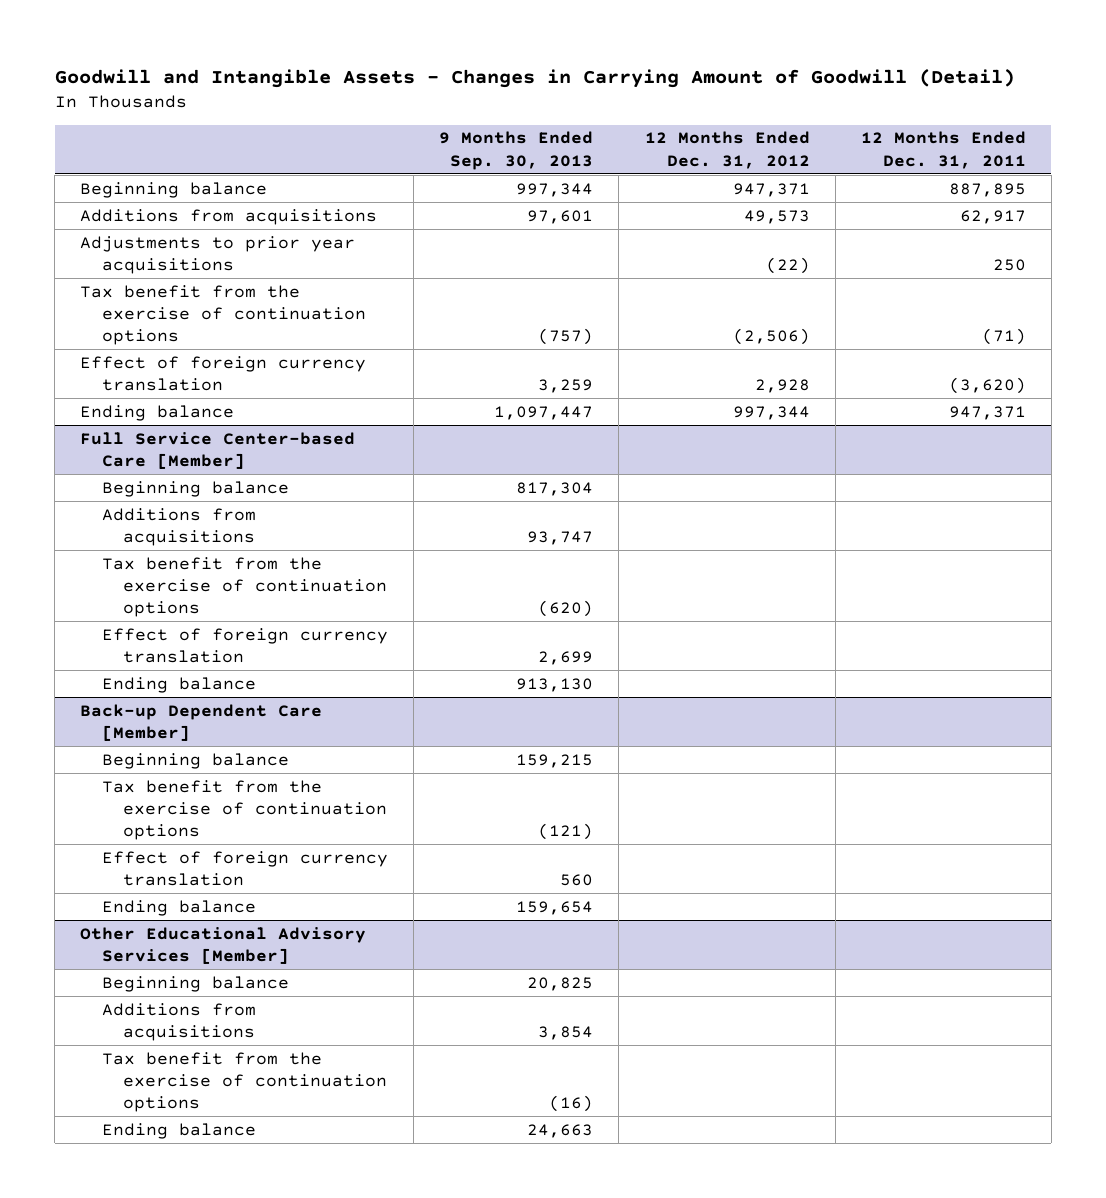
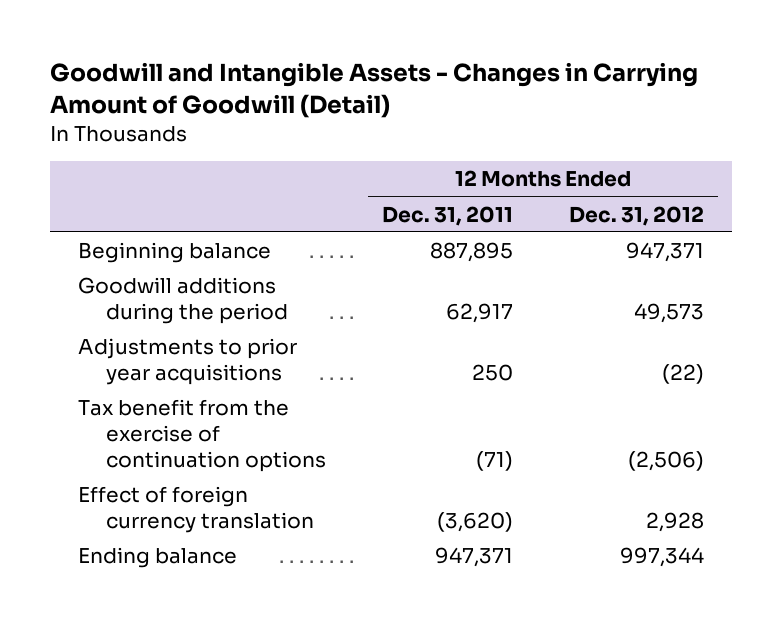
- | 9 Months Ended Sep. 30, 2013 | 12 Months Ended Dec. 31, 2012 | 12 Months Ended Dec. 31, 2011
+ | 12 Months Ended Dec. 31, 2011 | 12 Months Ended Dec. 31, 2012
- Additions from acquisitions | 97,601 | 49,573 | 62,917
+ Goodwill additions during the period | 62,917 | 49,573
- Full Service Center-based Care [Member]
- Beginning balance | 817,304 | |
- Additions from acquisitions | 93,747 | |
- Tax benefit from the exercise of continuation options | (620) | |
- Effect of foreign currency translation | 2,699 | |
- Ending balance | 913,130 | |
- Back-up Dependent Care [Member]
- Beginning balance | 159,215 | |
- Tax benefit from the exercise of continuation options | (121) | |
- Effect of foreign currency translation | 560 | |
- Ending balance | 159,654 | |
- Other Educational Advisory Services [Member]
- Beginning balance | 20,825 | |
- Additions from acquisitions | 3,854 | |
- Tax benefit from the exercise of continuation options | (16) | |
- Ending balance | 24,663 | |

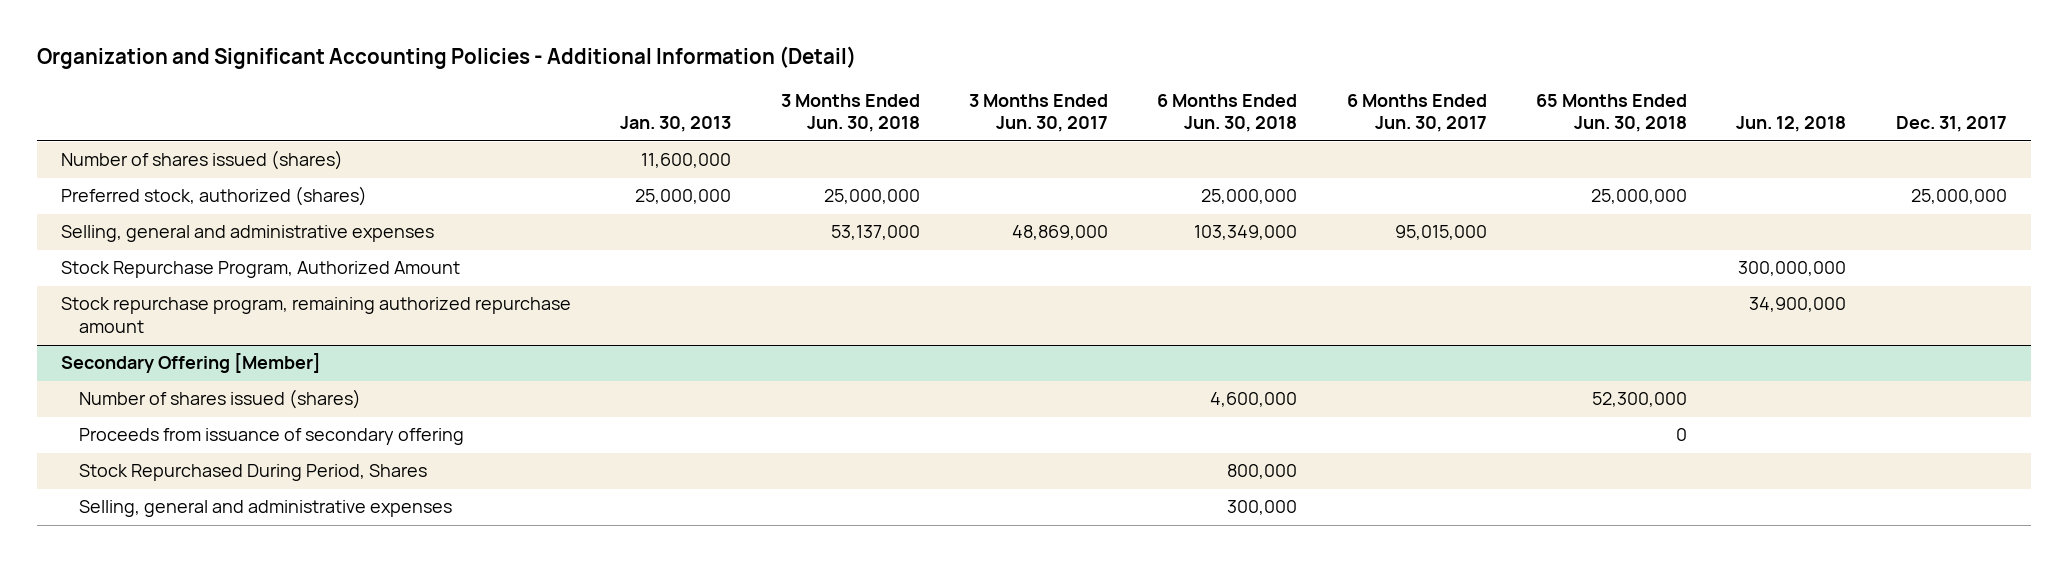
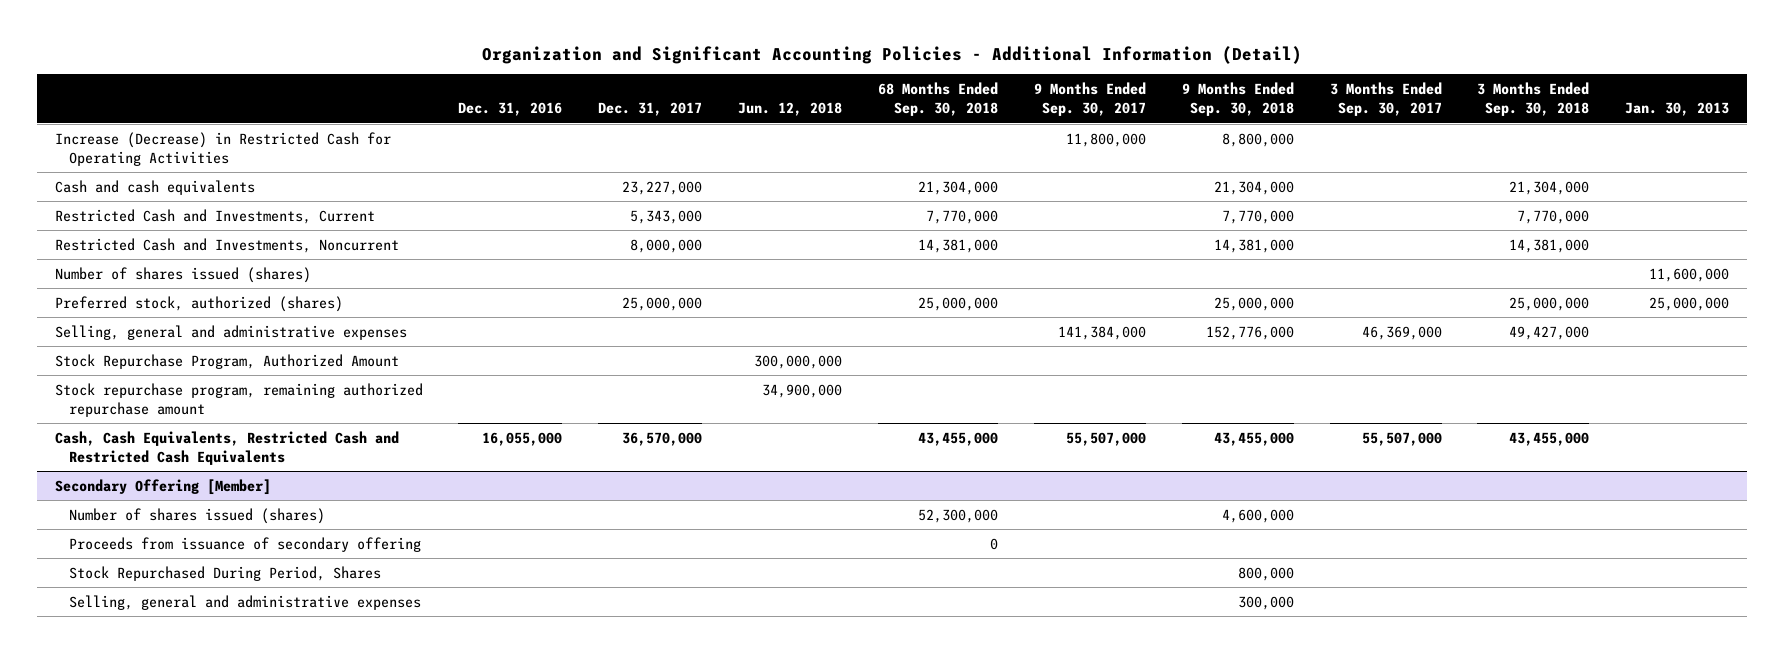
- | Jan. 30, 2013 | 3 Months Ended Jun. 30, 2018 | 3 Months Ended Jun. 30, 2017 | 6 Months Ended Jun. 30, 2018 | 6 Months Ended Jun. 30, 2017 | 65 Months Ended Jun. 30, 2018 | Jun. 12, 2018 | Dec. 31, 2017
+ | Dec. 31, 2016 | Dec. 31, 2017 | Jun. 12, 2018 | 68 Months Ended Sep. 30, 2018 | 9 Months Ended Sep. 30, 2017 | 9 Months Ended Sep. 30, 2018 | 3 Months Ended Sep. 30, 2017 | 3 Months Ended Sep. 30, 2018 | Jan. 30, 2013
+ Increase (Decrease) in Restricted Cash for Operating Activities | | | | | 11,800,000 | 8,800,000 | | |
+ Cash and cash equivalents | | 23,227,000 | | 21,304,000 | | 21,304,000 | | 21,304,000 |
+ Restricted Cash and Investments, Current | | 5,343,000 | | 7,770,000 | | 7,770,000 | | 7,770,000 |
+ Restricted Cash and Investments, Noncurrent | | 8,000,000 | | 14,381,000 | | 14,381,000 | | 14,381,000 |
+ Cash, Cash Equivalents, Restricted Cash and Restricted Cash Equivalents | 16,055,000 | 36,570,000 | | 43,455,000 | 55,507,000 | 43,455,000 | 55,507,000 | 43,455,000 |

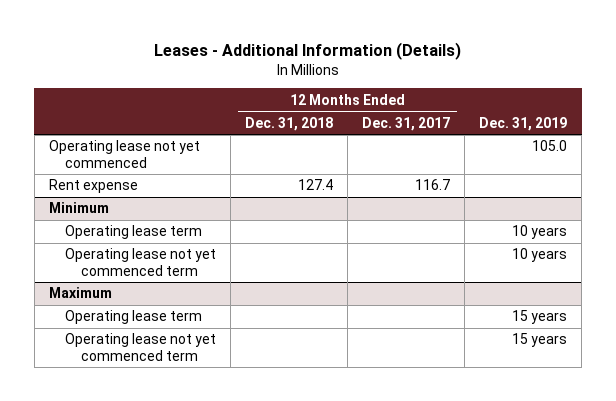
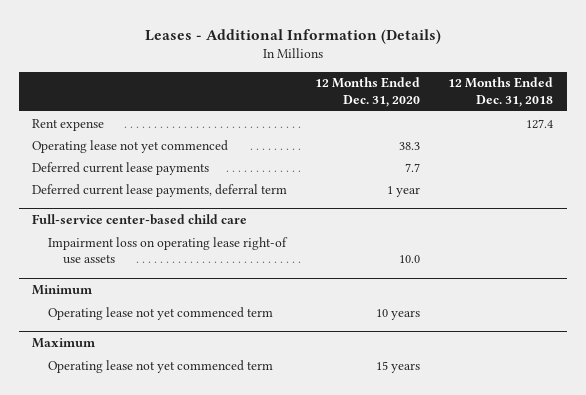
- | 12 Months Ended Dec. 31, 2018 | 12 Months Ended Dec. 31, 2017 | Dec. 31, 2019
+ | 12 Months Ended Dec. 31, 2020 | 12 Months Ended Dec. 31, 2018
moved down: Operating lease not yet commenced | 38.3 |
+ Deferred current lease payments | 7.7 |
+ Deferred current lease payments, deferral term | 1 year |
+ Full-service center-based child care
+ Impairment loss on operating lease right-of use assets | 10.0 |
@ Minimum
- Operating lease term | | | 10 years
@ Maximum
- Operating lease term | | | 15 years

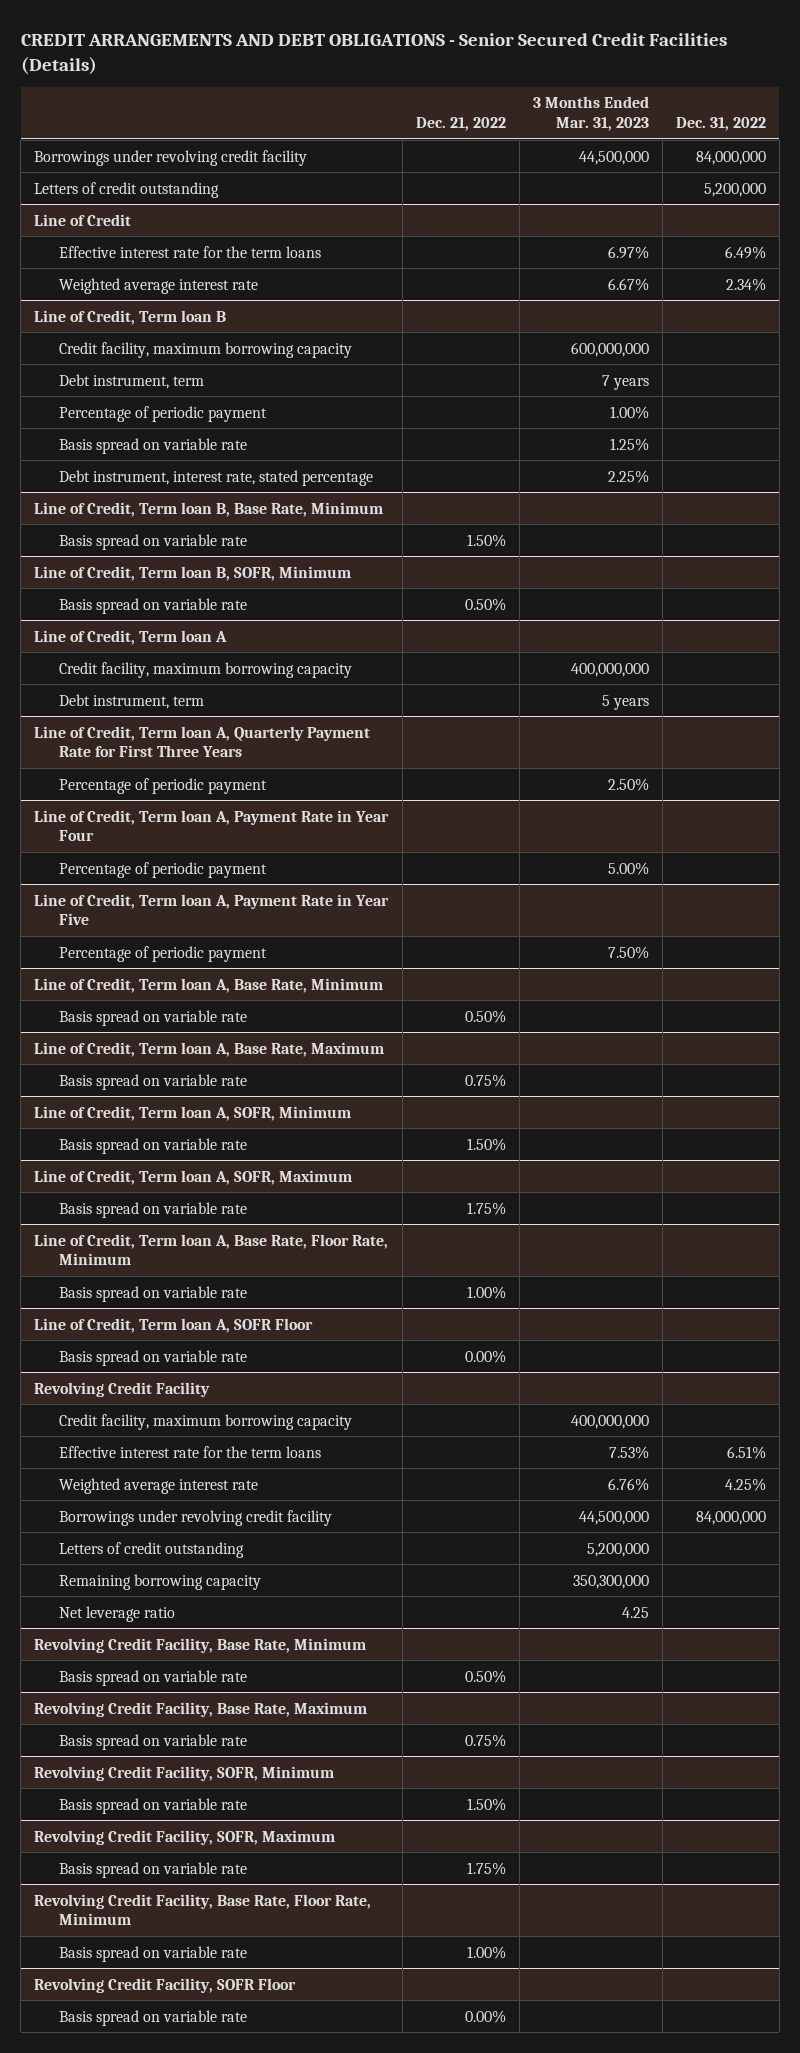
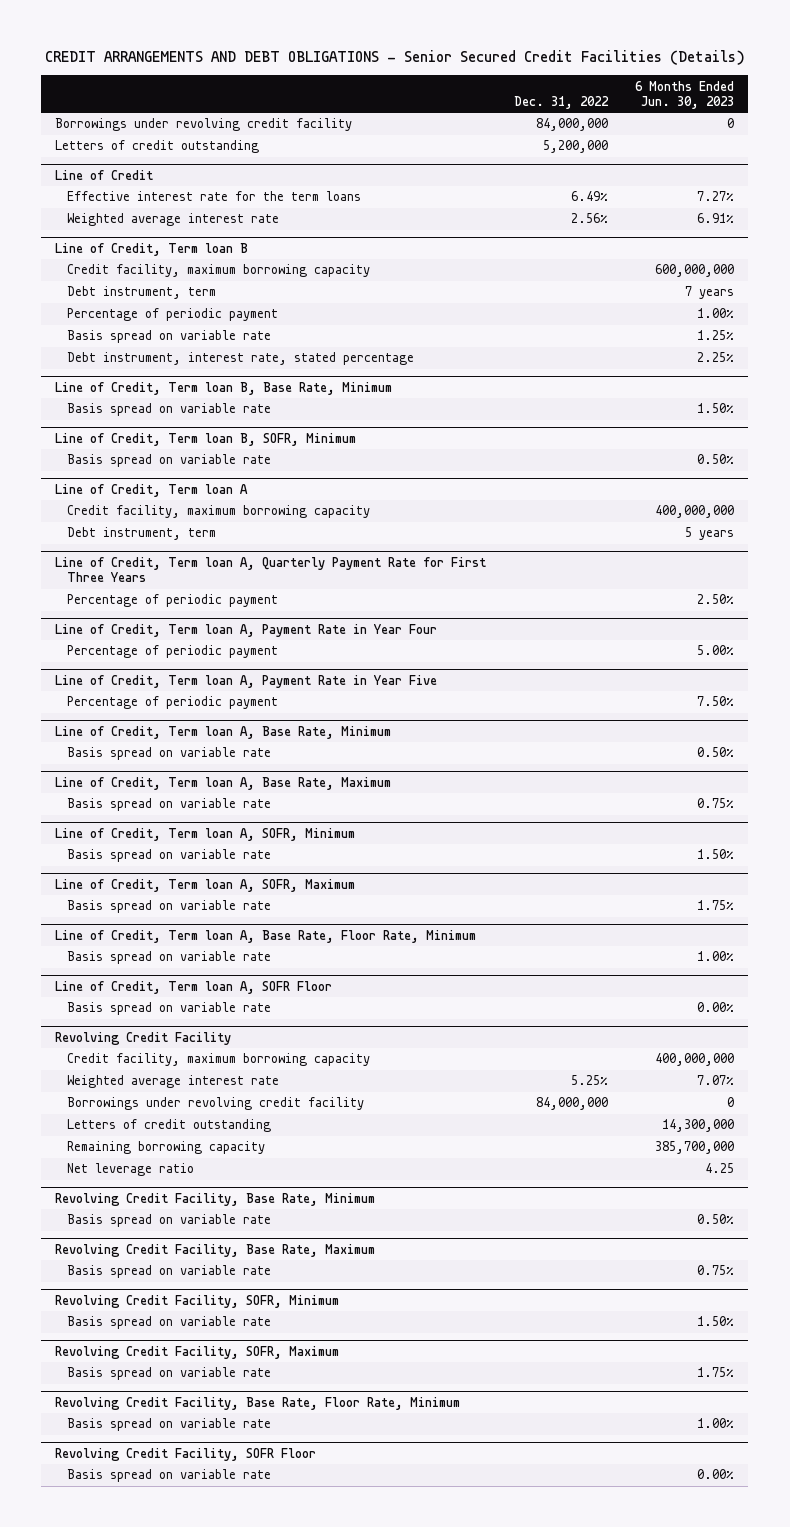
- | Dec. 21, 2022 | 3 Months Ended Mar. 31, 2023 | Dec. 31, 2022
+ | Dec. 31, 2022 | 6 Months Ended Jun. 30, 2023
@ Line of Credit
- Weighted average interest rate | | 6.67% | 2.34%
+ Weighted average interest rate | 2.56% | 6.91%
@ Revolving Credit Facility
- Effective interest rate for the term loans | | 7.53% | 6.51%
- Weighted average interest rate | | 6.76% | 4.25%
+ Weighted average interest rate | 5.25% | 7.07%

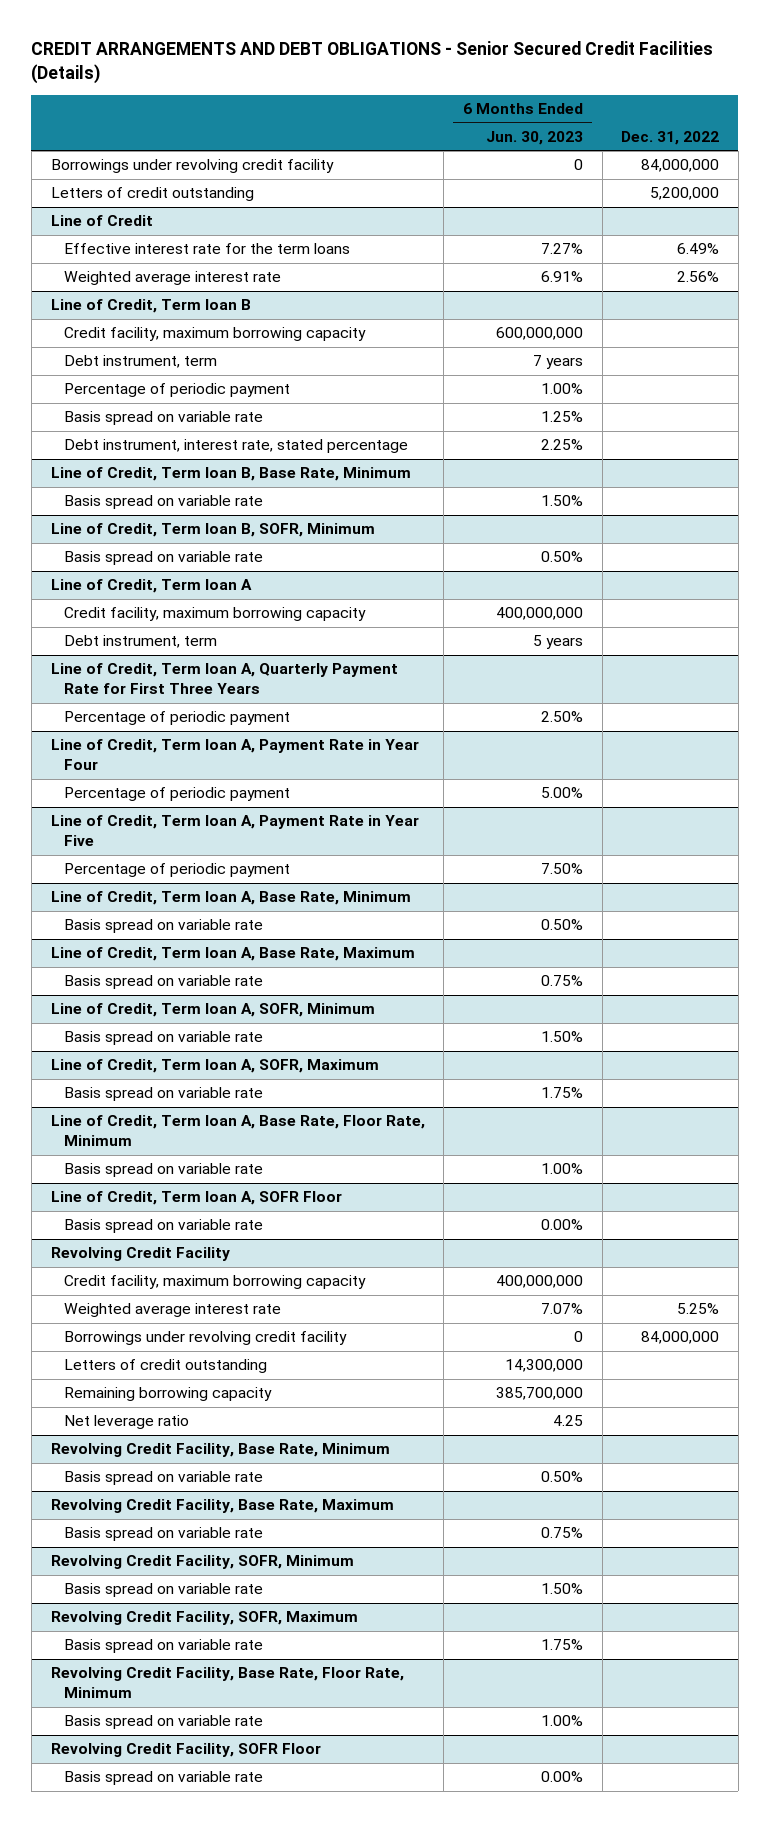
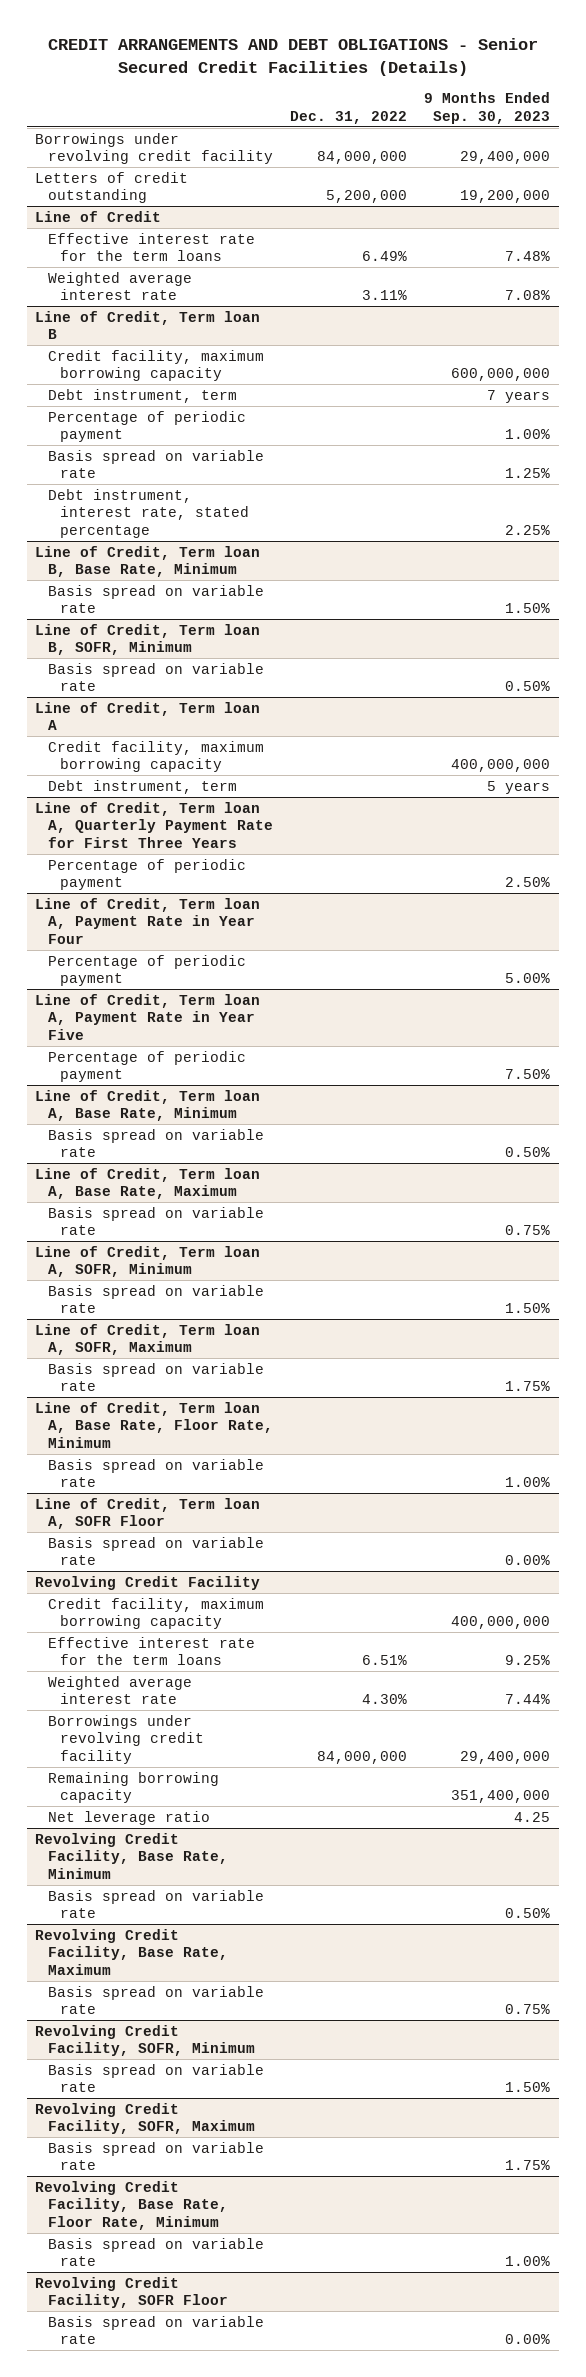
- | 6 Months Ended Jun. 30, 2023 | Dec. 31, 2022
+ | Dec. 31, 2022 | 9 Months Ended Sep. 30, 2023
@ Line of Credit
- Weighted average interest rate | 6.91% | 2.56%
+ Weighted average interest rate | 3.11% | 7.08%
@ Revolving Credit Facility
- Weighted average interest rate | 7.07% | 5.25%
+ Effective interest rate for the term loans | 6.51% | 9.25%
+ Weighted average interest rate | 4.30% | 7.44%
- Letters of credit outstanding | 14,300,000 |

